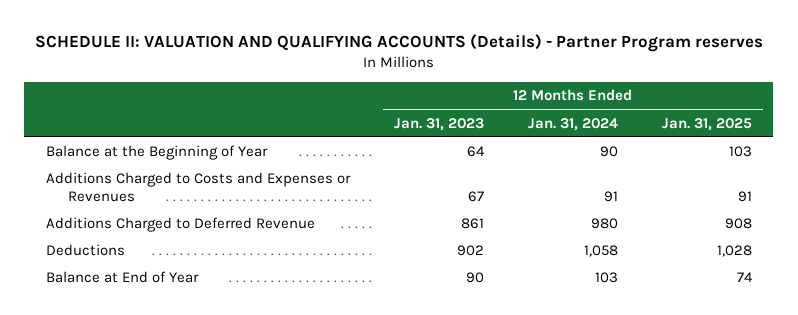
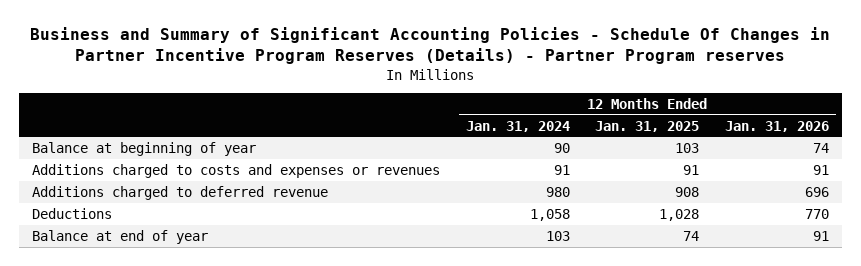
- SCHEDULE II: VALUATION AND QUALIFYING ACCOUNTS (Details) - Partner Program reserves
+ Business and Summary of Significant Accounting Policies - Schedule Of Changes in Partner Incentive Program Reserves (Details) - Partner Program reserves
- | 12 Months Ended Jan. 31, 2023 | 12 Months Ended Jan. 31, 2024 | 12 Months Ended Jan. 31, 2025
+ | 12 Months Ended Jan. 31, 2024 | 12 Months Ended Jan. 31, 2025 | 12 Months Ended Jan. 31, 2026
- Balance at the Beginning of Year | 64 | 90 | 103
- Additions Charged to Costs and Expenses or Revenues | 67 | 91 | 91
- Additions Charged to Deferred Revenue | 861 | 980 | 908
+ Balance at beginning of year | 90 | 103 | 74
+ Additions charged to costs and expenses or revenues | 91 | 91 | 91
+ Additions charged to deferred revenue | 980 | 908 | 696
- Balance at End of Year | 90 | 103 | 74
+ Balance at end of year | 103 | 74 | 91

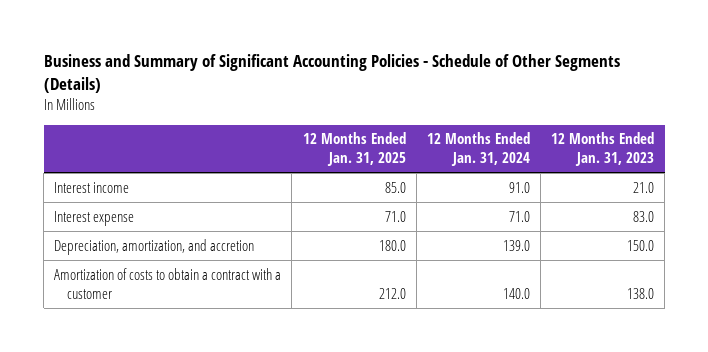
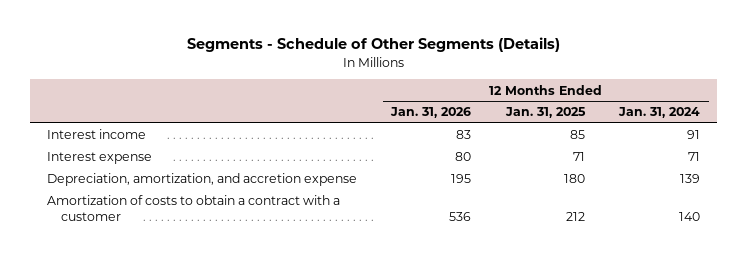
- Business and Summary of Significant Accounting Policies - Schedule of Other Segments (Details)
+ Segments - Schedule of Other Segments (Details)
- | 12 Months Ended Jan. 31, 2025 | 12 Months Ended Jan. 31, 2024 | 12 Months Ended Jan. 31, 2023
+ | 12 Months Ended Jan. 31, 2026 | 12 Months Ended Jan. 31, 2025 | 12 Months Ended Jan. 31, 2024
- Interest income | 85.0 | 91.0 | 21.0
- Interest expense | 71.0 | 71.0 | 83.0
- Depreciation, amortization, and accretion | 180.0 | 139.0 | 150.0
- Amortization of costs to obtain a contract with a customer | 212.0 | 140.0 | 138.0
+ Interest income | 83 | 85 | 91
+ Interest expense | 80 | 71 | 71
+ Depreciation, amortization, and accretion expense | 195 | 180 | 139
+ Amortization of costs to obtain a contract with a customer | 536 | 212 | 140

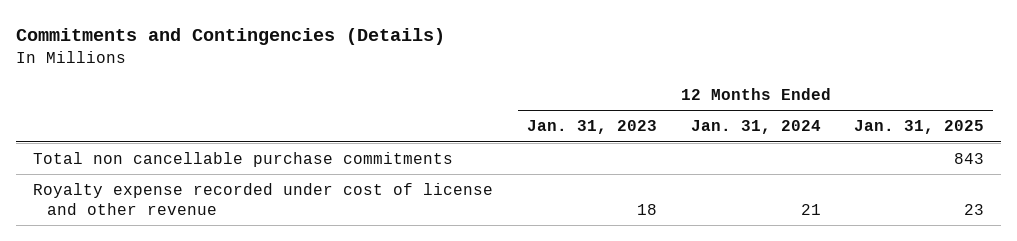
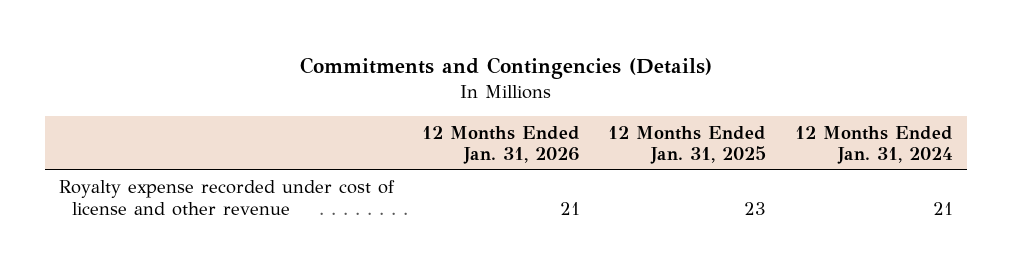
- | 12 Months Ended Jan. 31, 2023 | 12 Months Ended Jan. 31, 2024 | 12 Months Ended Jan. 31, 2025
+ | 12 Months Ended Jan. 31, 2026 | 12 Months Ended Jan. 31, 2025 | 12 Months Ended Jan. 31, 2024
- Total non cancellable purchase commitments | | | 843

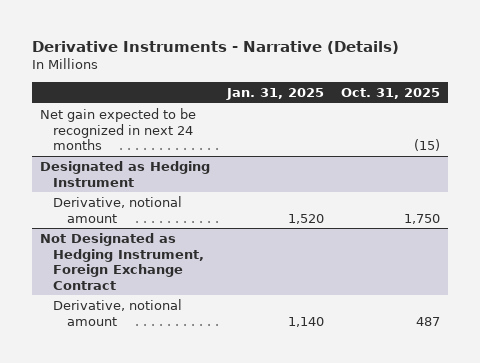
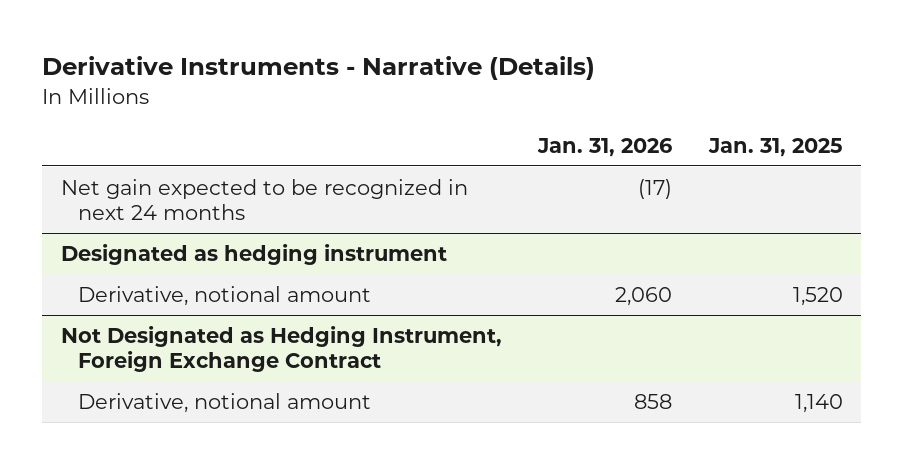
- | Jan. 31, 2025 | Oct. 31, 2025
+ | Jan. 31, 2026 | Jan. 31, 2025
- Designated as Hedging Instrument
+ Designated as hedging instrument

